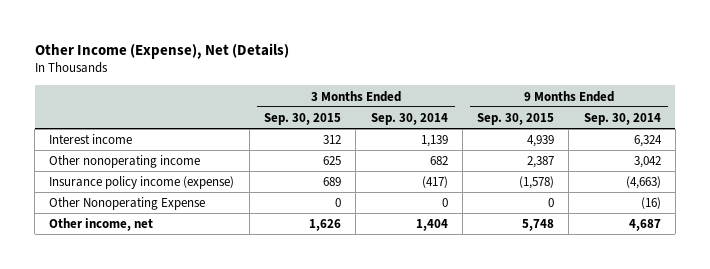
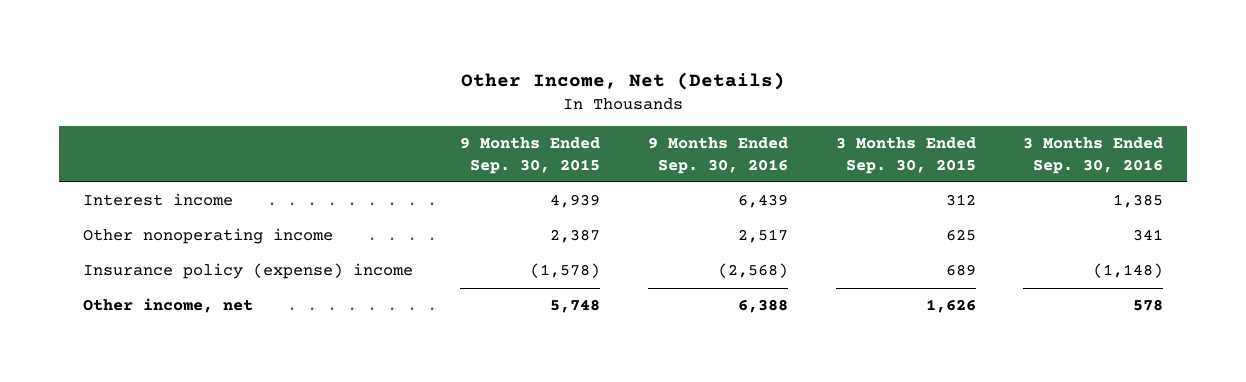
- Other Income (Expense), Net (Details)
+ Other Income, Net (Details)
- | 3 Months Ended Sep. 30, 2015 | 3 Months Ended Sep. 30, 2014 | 9 Months Ended Sep. 30, 2015 | 9 Months Ended Sep. 30, 2014
+ | 9 Months Ended Sep. 30, 2015 | 9 Months Ended Sep. 30, 2016 | 3 Months Ended Sep. 30, 2015 | 3 Months Ended Sep. 30, 2016
- Insurance policy income (expense) | 689 | (417) | (1,578) | (4,663)
- Other Nonoperating Expense | 0 | 0 | 0 | (16)
+ Insurance policy (expense) income | (1,578) | (2,568) | 689 | (1,148)

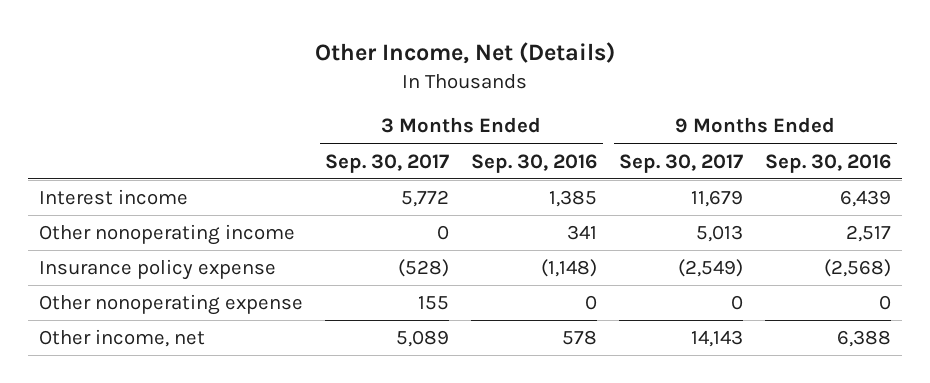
- | 9 Months Ended Sep. 30, 2015 | 9 Months Ended Sep. 30, 2016 | 3 Months Ended Sep. 30, 2015 | 3 Months Ended Sep. 30, 2016
+ | 3 Months Ended Sep. 30, 2017 | 3 Months Ended Sep. 30, 2016 | 9 Months Ended Sep. 30, 2017 | 9 Months Ended Sep. 30, 2016
- Insurance policy (expense) income | (1,578) | (2,568) | 689 | (1,148)
+ Insurance policy expense | (528) | (1,148) | (2,549) | (2,568)
+ Other nonoperating expense | 155 | 0 | 0 | 0

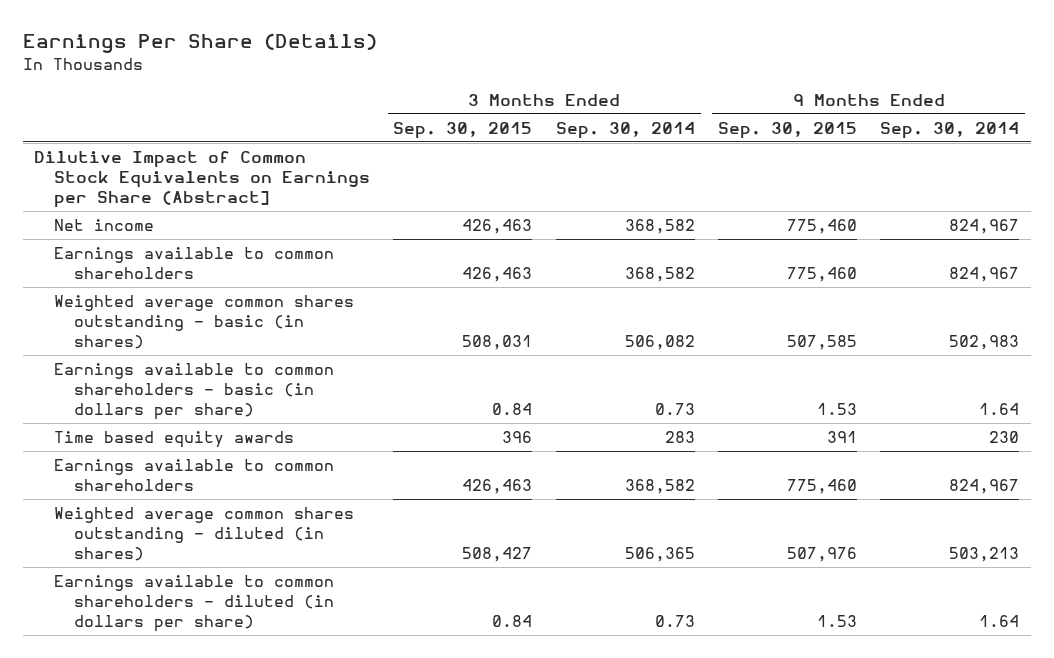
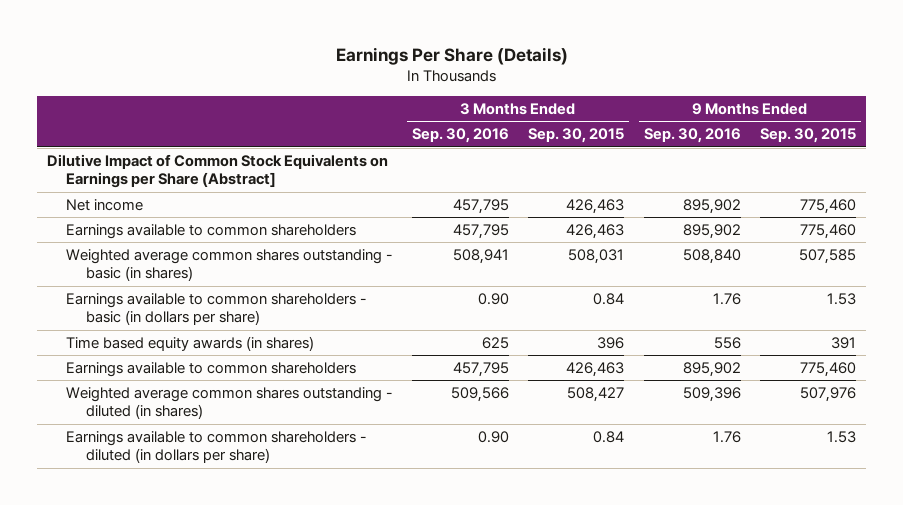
- | 3 Months Ended Sep. 30, 2015 | 3 Months Ended Sep. 30, 2014 | 9 Months Ended Sep. 30, 2015 | 9 Months Ended Sep. 30, 2014
+ | 3 Months Ended Sep. 30, 2016 | 3 Months Ended Sep. 30, 2015 | 9 Months Ended Sep. 30, 2016 | 9 Months Ended Sep. 30, 2015
- Time based equity awards | 396 | 283 | 391 | 230
+ Time based equity awards (in shares) | 625 | 396 | 556 | 391

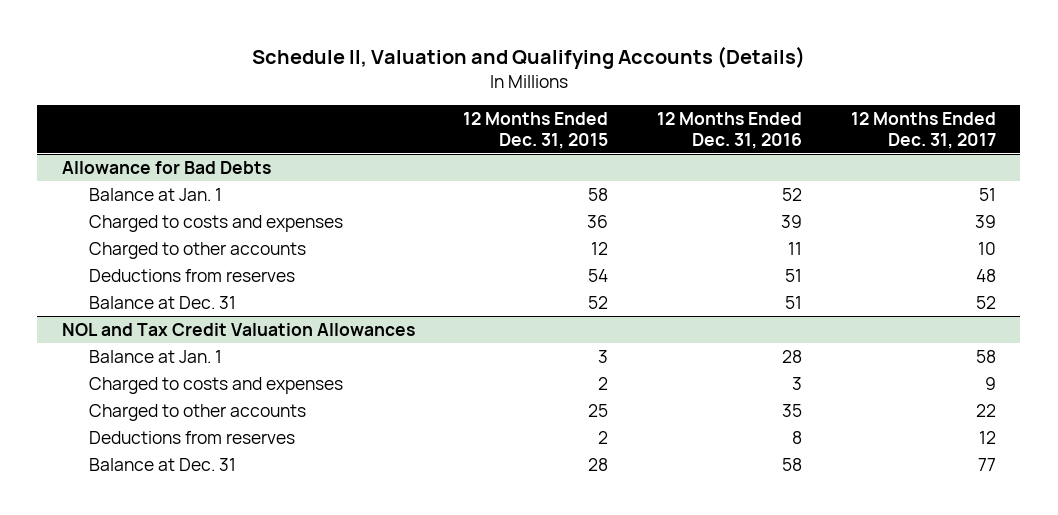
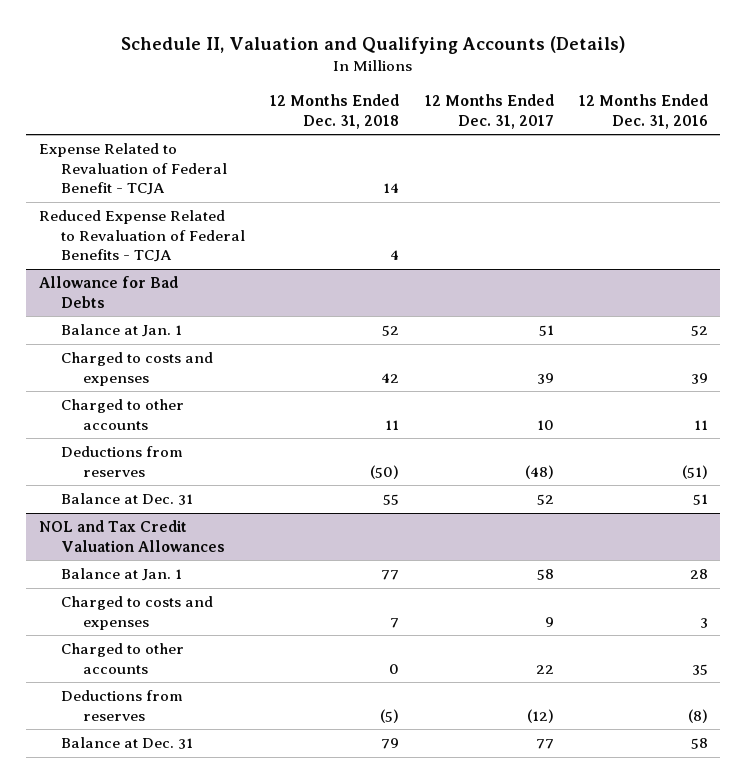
- | 12 Months Ended Dec. 31, 2015 | 12 Months Ended Dec. 31, 2016 | 12 Months Ended Dec. 31, 2017
+ | 12 Months Ended Dec. 31, 2018 | 12 Months Ended Dec. 31, 2017 | 12 Months Ended Dec. 31, 2016
+ Expense Related to Revaluation of Federal Benefit - TCJA | 14 | |
+ Reduced Expense Related to Revaluation of Federal Benefits - TCJA | 4 | |
@ Allowance for Bad Debts
- Deductions from reserves | 54 | 51 | 48
+ Deductions from reserves | (50) | (48) | (51)
@ NOL and Tax Credit Valuation Allowances
- Deductions from reserves | 2 | 8 | 12
+ Deductions from reserves | (5) | (12) | (8)

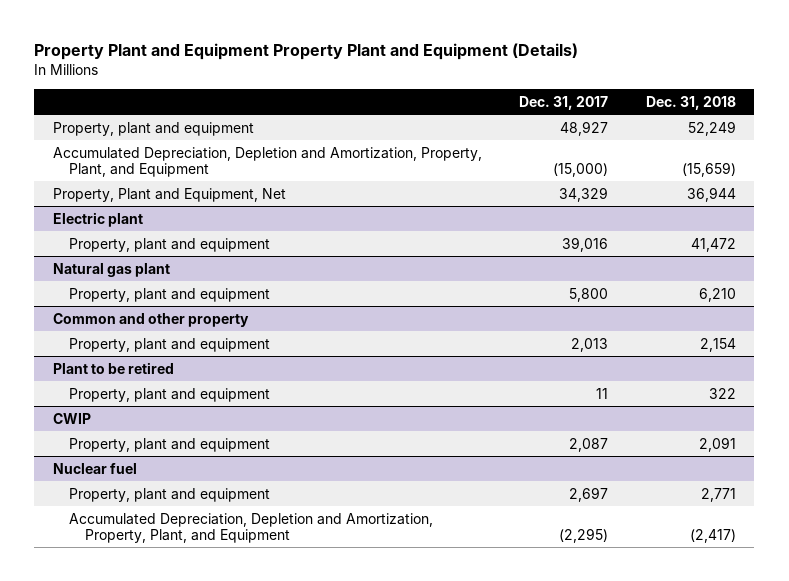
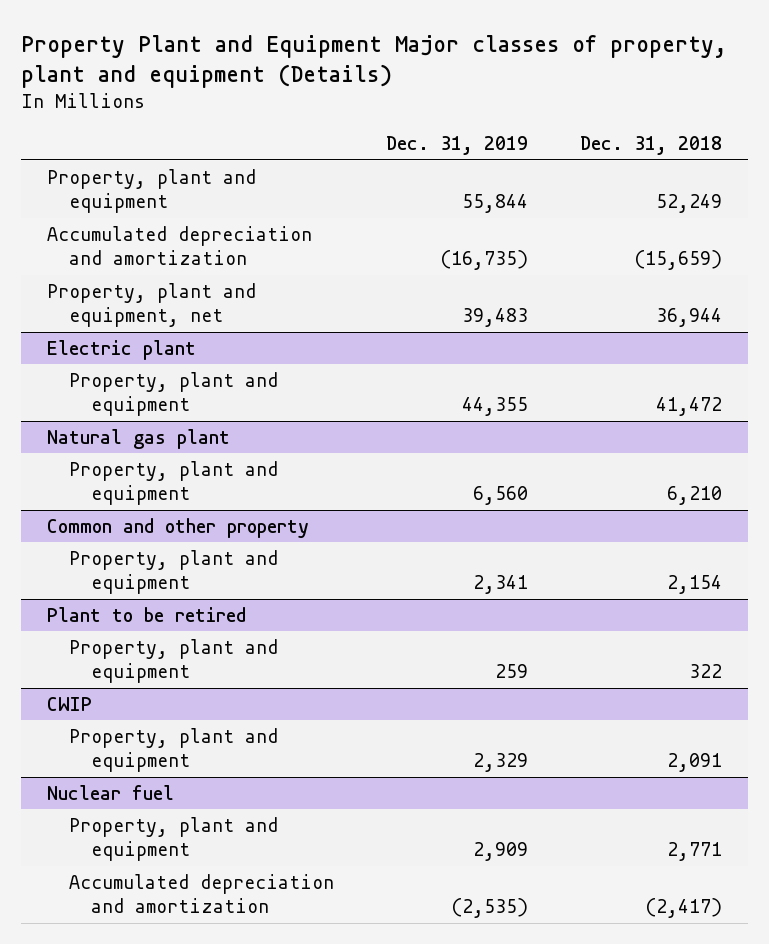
- Property Plant and Equipment Property Plant and Equipment (Details)
+ Property Plant and Equipment Major classes of property, plant and equipment (Details)
- | Dec. 31, 2017 | Dec. 31, 2018
+ | Dec. 31, 2019 | Dec. 31, 2018
- Accumulated Depreciation, Depletion and Amortization, Property, Plant, and Equipment | (15,000) | (15,659)
- Property, Plant and Equipment, Net | 34,329 | 36,944
+ Accumulated depreciation and amortization | (16,735) | (15,659)
+ Property, plant and equipment, net | 39,483 | 36,944
@ Nuclear fuel
- Accumulated Depreciation, Depletion and Amortization, Property, Plant, and Equipment | (2,295) | (2,417)
+ Accumulated depreciation and amortization | (2,535) | (2,417)

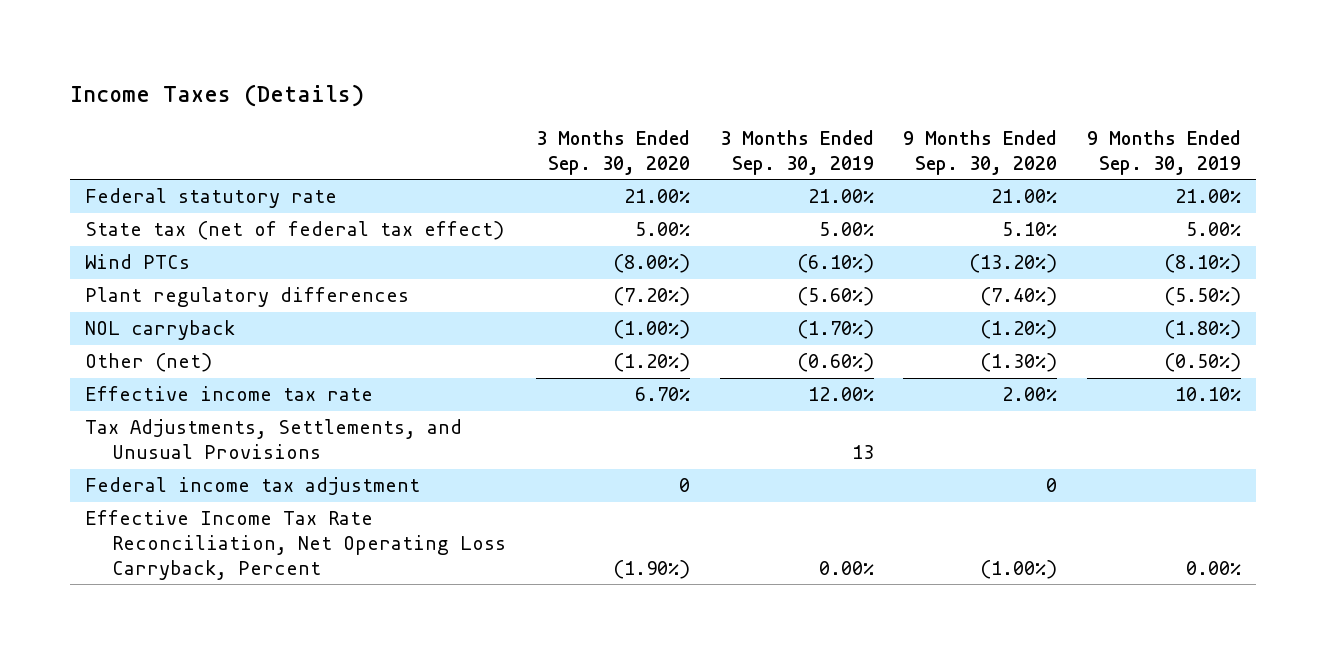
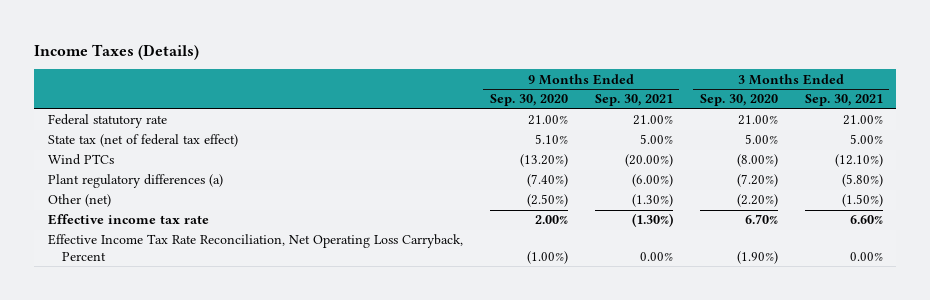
- | 3 Months Ended Sep. 30, 2020 | 3 Months Ended Sep. 30, 2019 | 9 Months Ended Sep. 30, 2020 | 9 Months Ended Sep. 30, 2019
+ | 9 Months Ended Sep. 30, 2020 | 9 Months Ended Sep. 30, 2021 | 3 Months Ended Sep. 30, 2020 | 3 Months Ended Sep. 30, 2021
- Plant regulatory differences | (7.20%) | (5.60%) | (7.40%) | (5.50%)
- NOL carryback | (1.00%) | (1.70%) | (1.20%) | (1.80%)
- Other (net) | (1.20%) | (0.60%) | (1.30%) | (0.50%)
+ Plant regulatory differences (a) | (7.40%) | (6.00%) | (7.20%) | (5.80%)
+ Other (net) | (2.50%) | (1.30%) | (2.20%) | (1.50%)
- Tax Adjustments, Settlements, and Unusual Provisions | | 13 | |
- Federal income tax adjustment | 0 | | 0 |

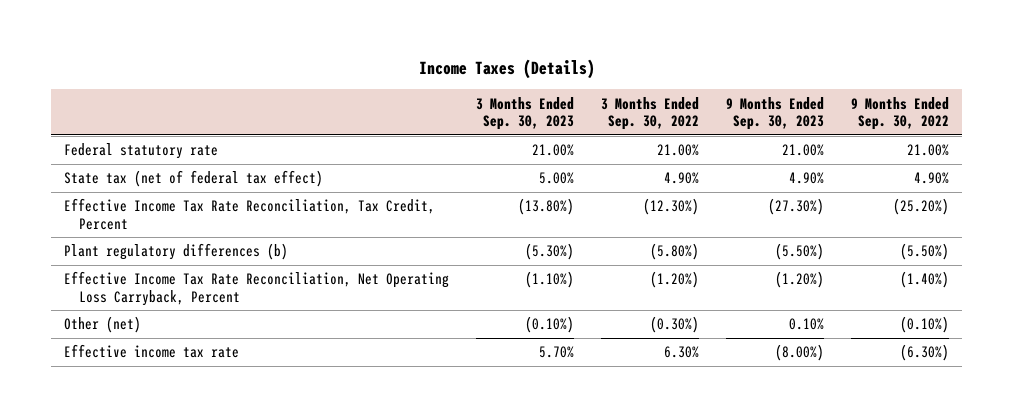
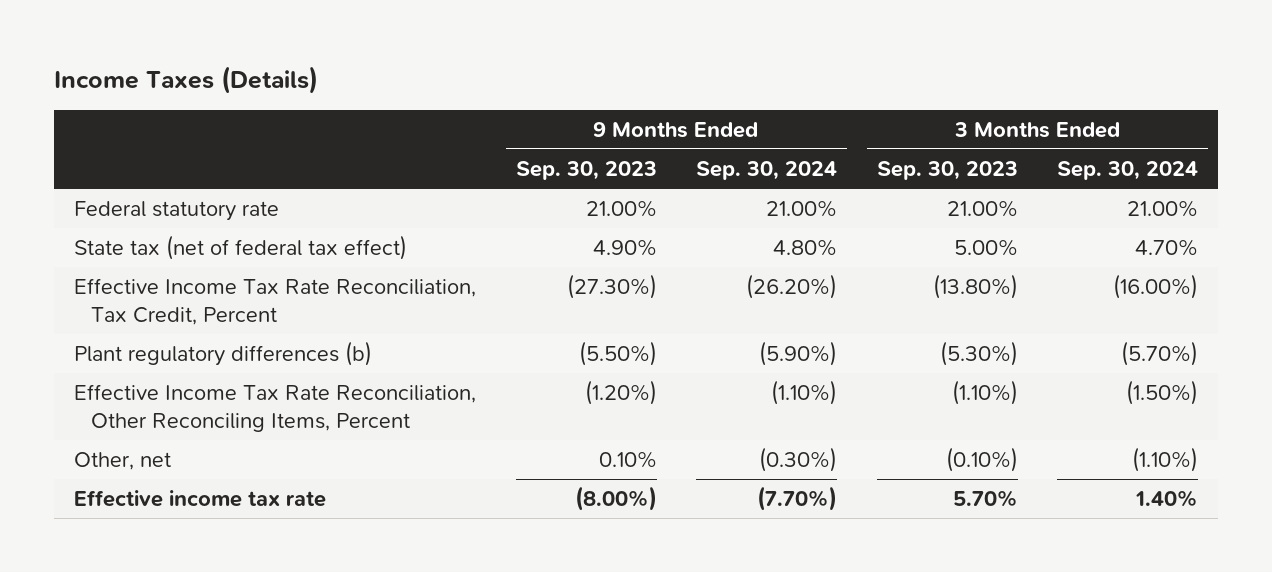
- | 3 Months Ended Sep. 30, 2023 | 3 Months Ended Sep. 30, 2022 | 9 Months Ended Sep. 30, 2023 | 9 Months Ended Sep. 30, 2022
+ | 9 Months Ended Sep. 30, 2023 | 9 Months Ended Sep. 30, 2024 | 3 Months Ended Sep. 30, 2023 | 3 Months Ended Sep. 30, 2024
- Effective Income Tax Rate Reconciliation, Net Operating Loss Carryback, Percent | (1.10%) | (1.20%) | (1.20%) | (1.40%)
- Other (net) | (0.10%) | (0.30%) | 0.10% | (0.10%)
+ Effective Income Tax Rate Reconciliation, Other Reconciling Items, Percent | (1.20%) | (1.10%) | (1.10%) | (1.50%)
+ Other, net | 0.10% | (0.30%) | (0.10%) | (1.10%)

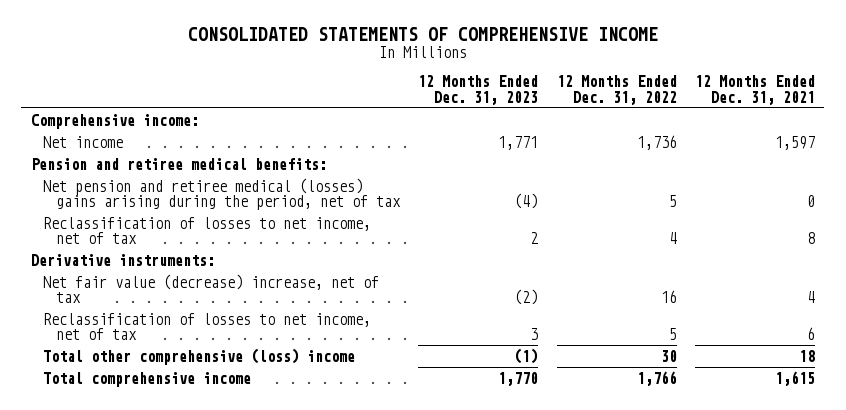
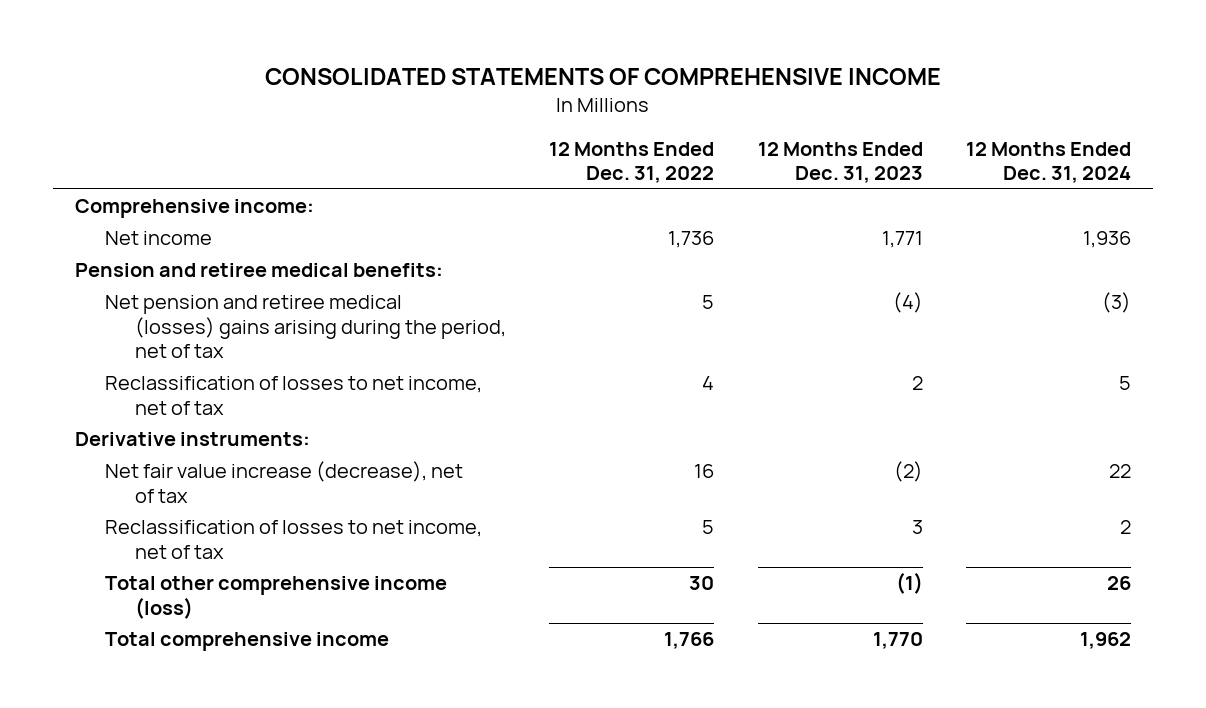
- | 12 Months Ended Dec. 31, 2023 | 12 Months Ended Dec. 31, 2022 | 12 Months Ended Dec. 31, 2021
+ | 12 Months Ended Dec. 31, 2022 | 12 Months Ended Dec. 31, 2023 | 12 Months Ended Dec. 31, 2024
- Net fair value (decrease) increase, net of tax | (2) | 16 | 4
+ Net fair value increase (decrease), net of tax | 16 | (2) | 22
- Total other comprehensive (loss) income | (1) | 30 | 18
+ Total other comprehensive income (loss) | 30 | (1) | 26

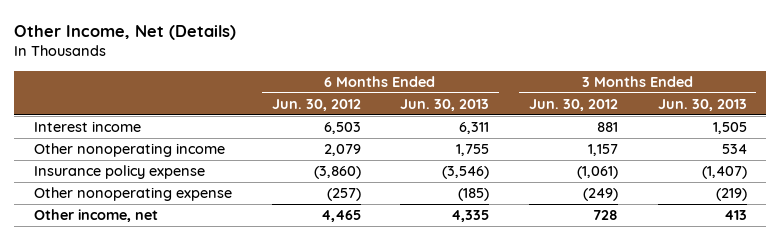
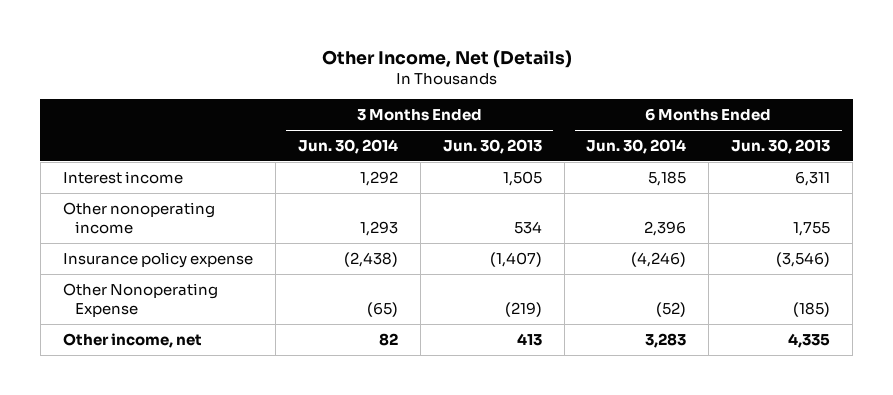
- | 6 Months Ended Jun. 30, 2012 | 6 Months Ended Jun. 30, 2013 | 3 Months Ended Jun. 30, 2012 | 3 Months Ended Jun. 30, 2013
+ | 3 Months Ended Jun. 30, 2014 | 3 Months Ended Jun. 30, 2013 | 6 Months Ended Jun. 30, 2014 | 6 Months Ended Jun. 30, 2013
- Other nonoperating expense | (257) | (185) | (249) | (219)
+ Other Nonoperating Expense | (65) | (219) | (52) | (185)

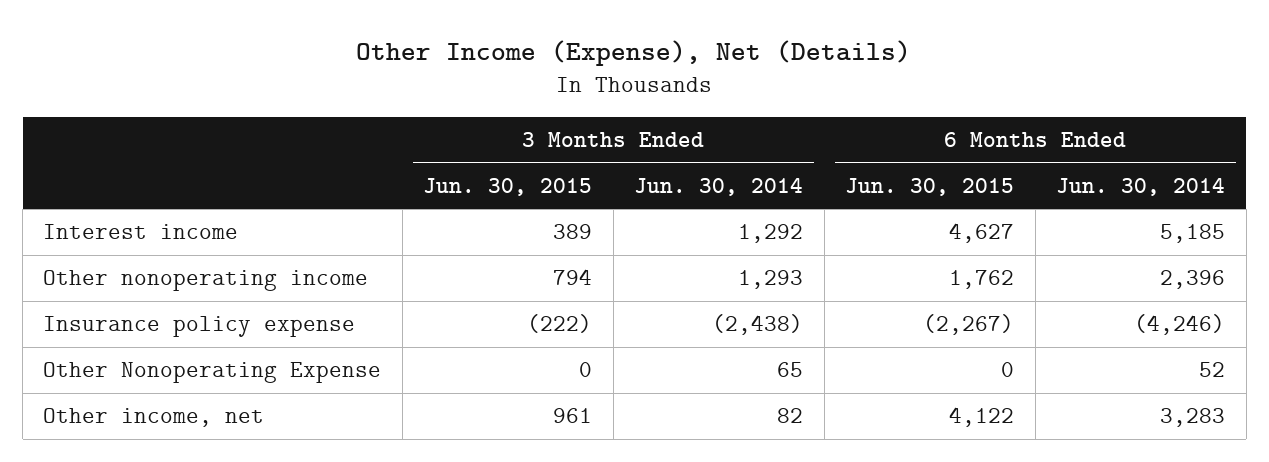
- Other Income, Net (Details)
+ Other Income (Expense), Net (Details)
- | 3 Months Ended Jun. 30, 2014 | 3 Months Ended Jun. 30, 2013 | 6 Months Ended Jun. 30, 2014 | 6 Months Ended Jun. 30, 2013
+ | 3 Months Ended Jun. 30, 2015 | 3 Months Ended Jun. 30, 2014 | 6 Months Ended Jun. 30, 2015 | 6 Months Ended Jun. 30, 2014
- Other Nonoperating Expense | (65) | (219) | (52) | (185)
+ Other Nonoperating Expense | 0 | 65 | 0 | 52

